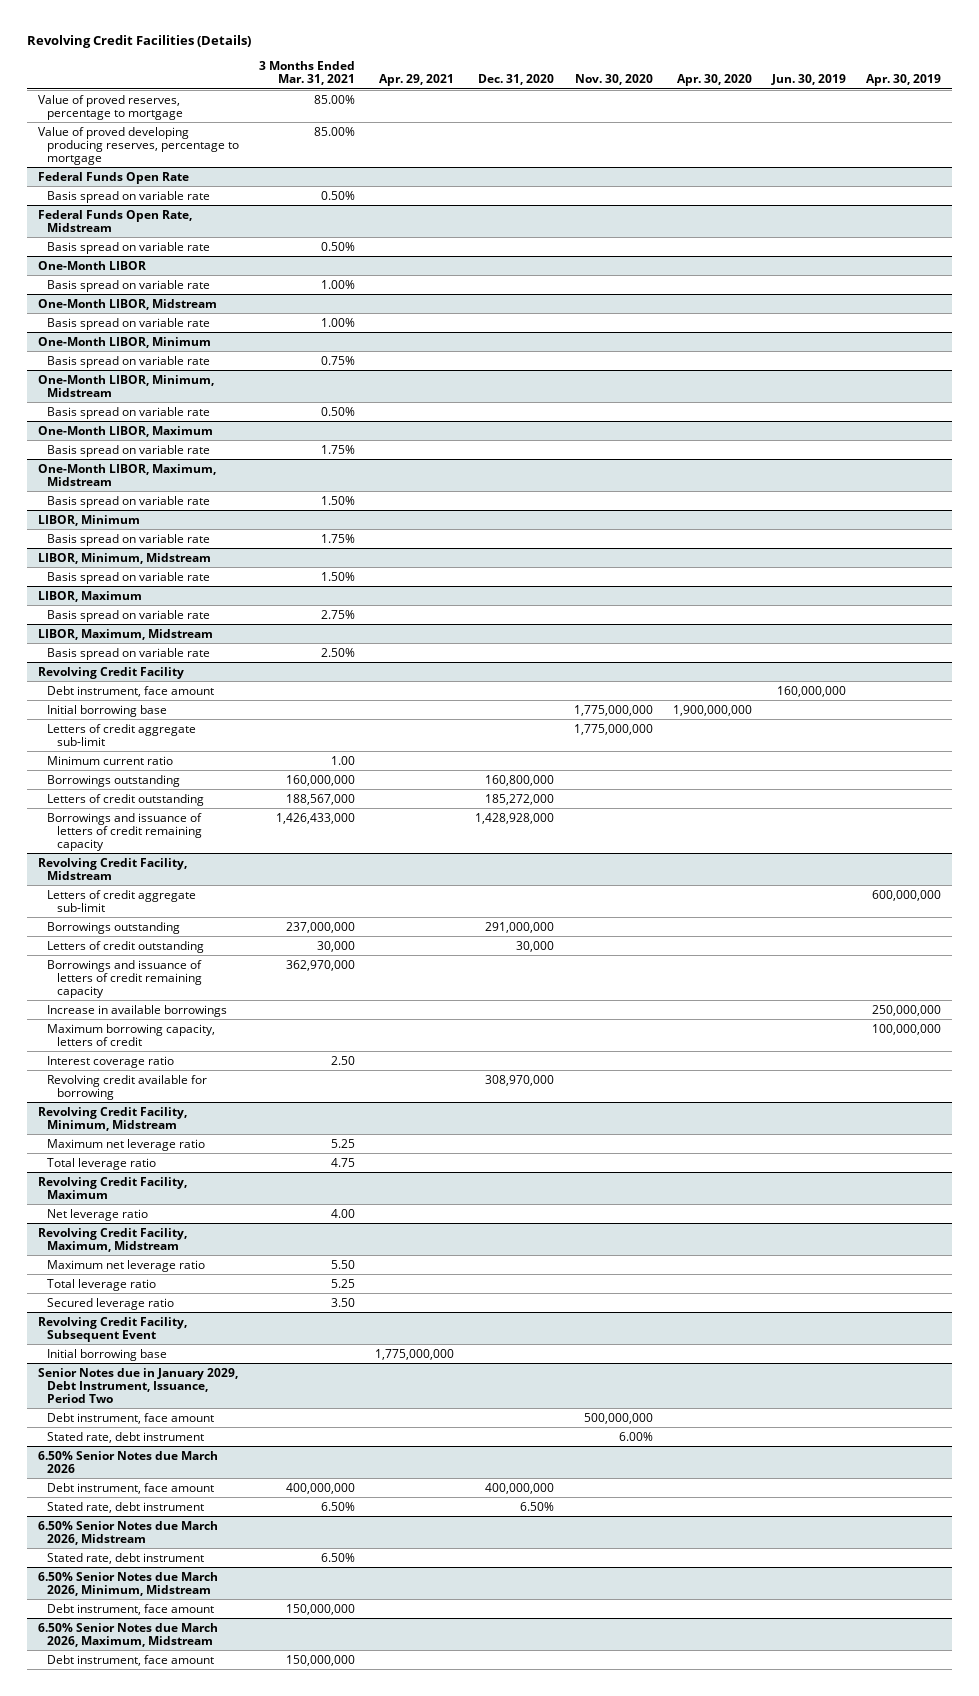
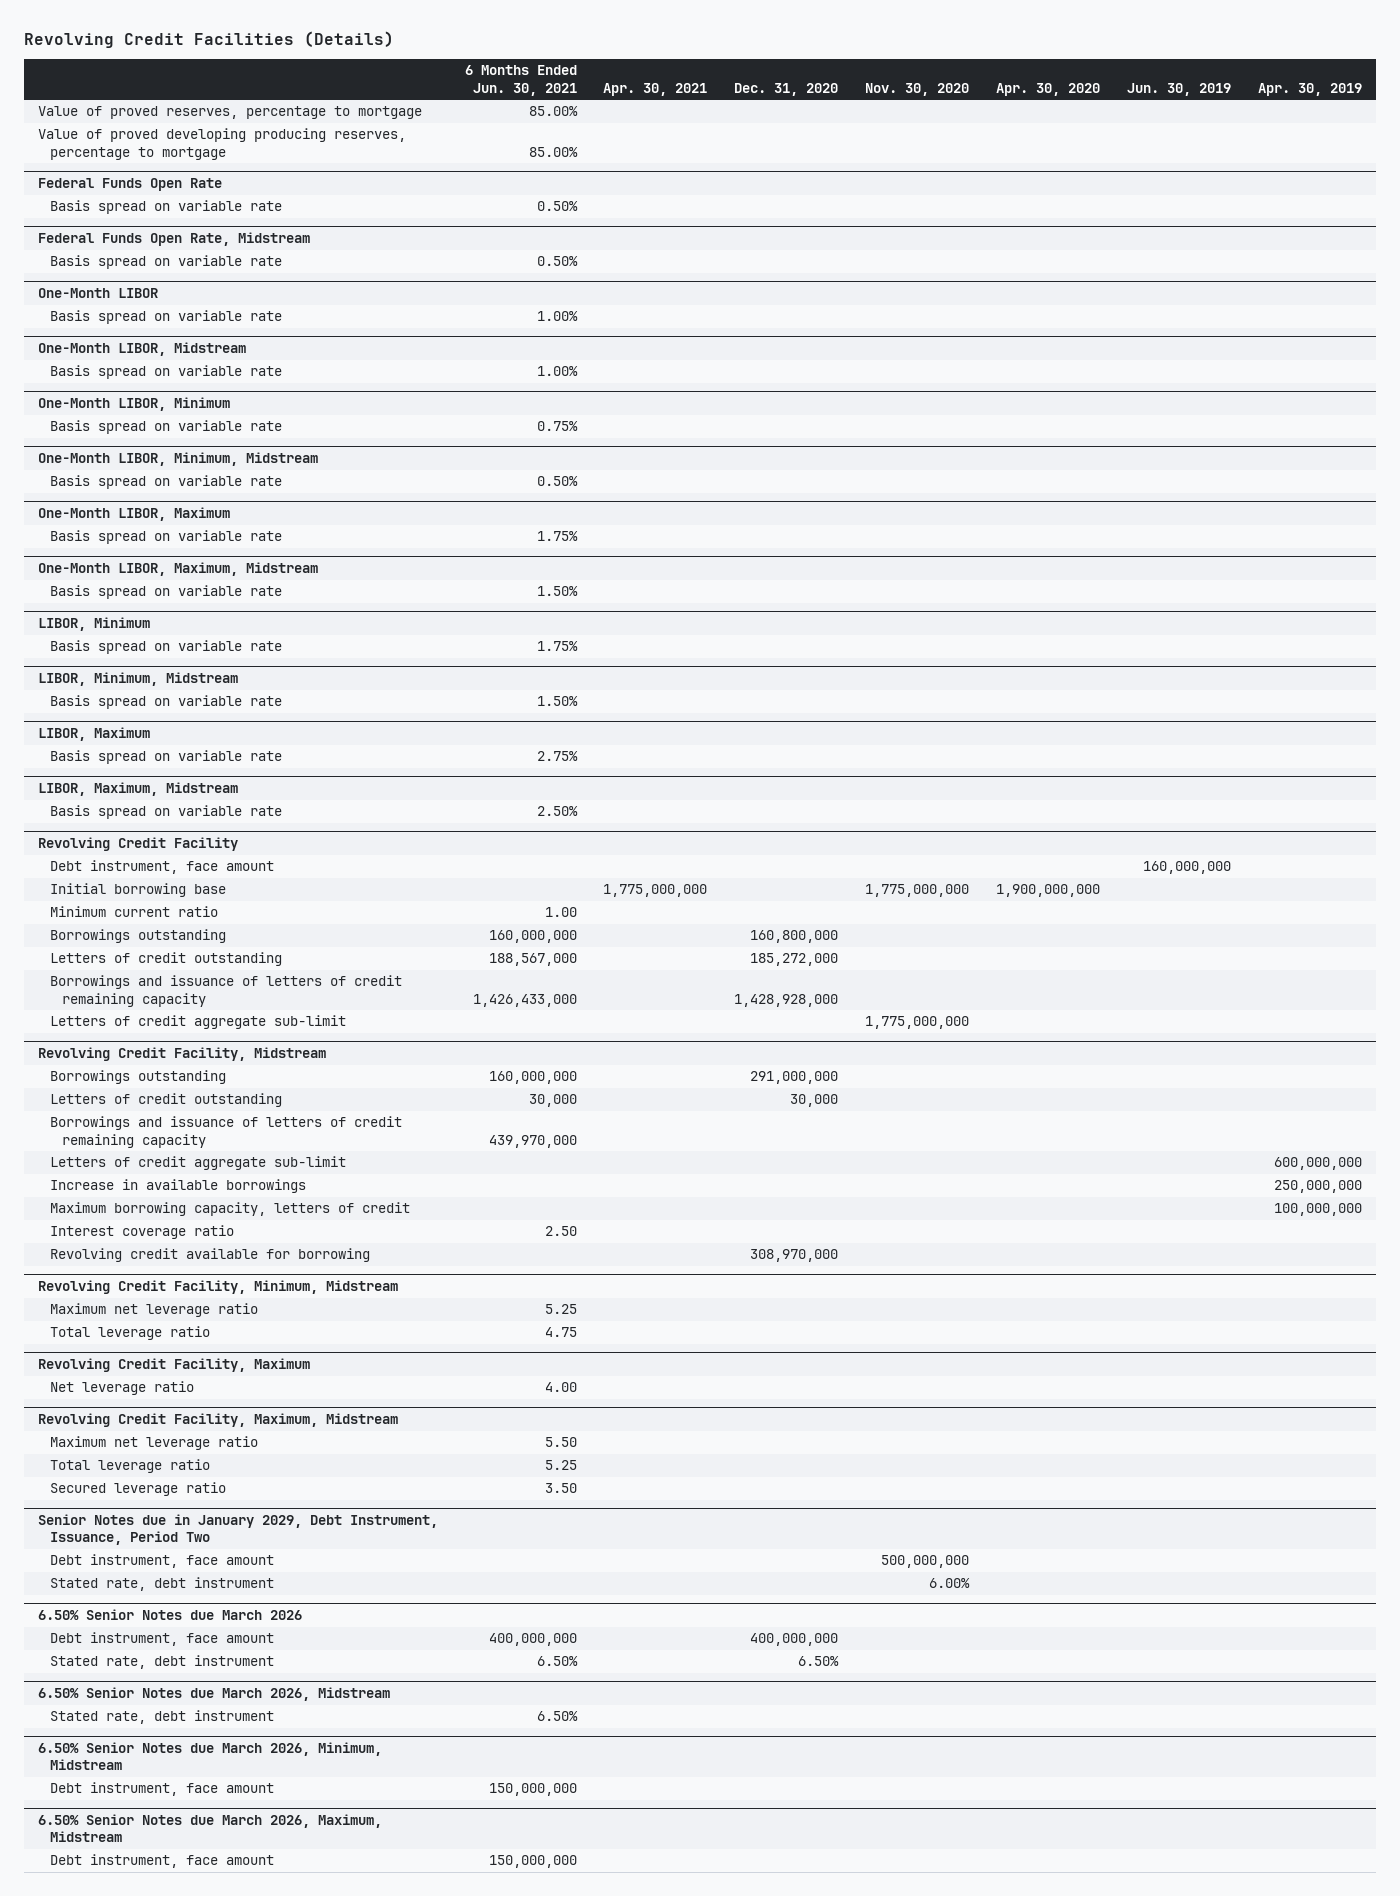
- | 3 Months Ended Mar. 31, 2021 | Apr. 29, 2021 | Dec. 31, 2020 | Nov. 30, 2020 | Apr. 30, 2020 | Jun. 30, 2019 | Apr. 30, 2019
+ | 6 Months Ended Jun. 30, 2021 | Apr. 30, 2021 | Dec. 31, 2020 | Nov. 30, 2020 | Apr. 30, 2020 | Jun. 30, 2019 | Apr. 30, 2019
@ Revolving Credit Facility
moved down: Letters of credit aggregate sub-limit | | | | 1,775,000,000 | | |
@ Revolving Credit Facility, Midstream
moved down: Letters of credit aggregate sub-limit | | | | | | | 600,000,000
- Revolving Credit Facility, Subsequent Event
- Initial borrowing base | | 1,775,000,000 | | | | |

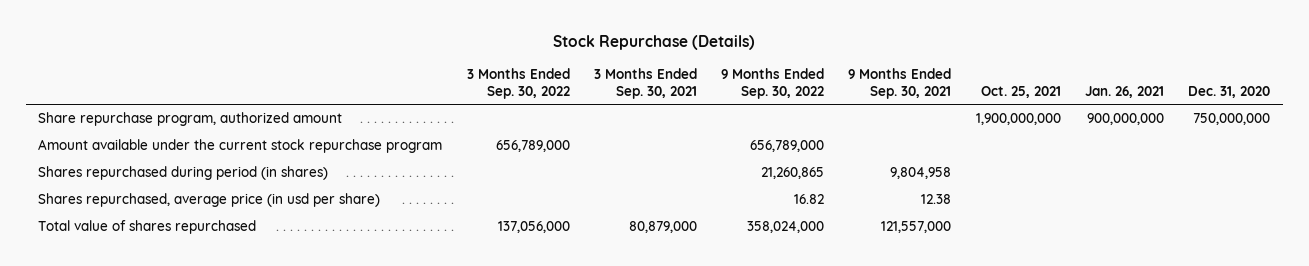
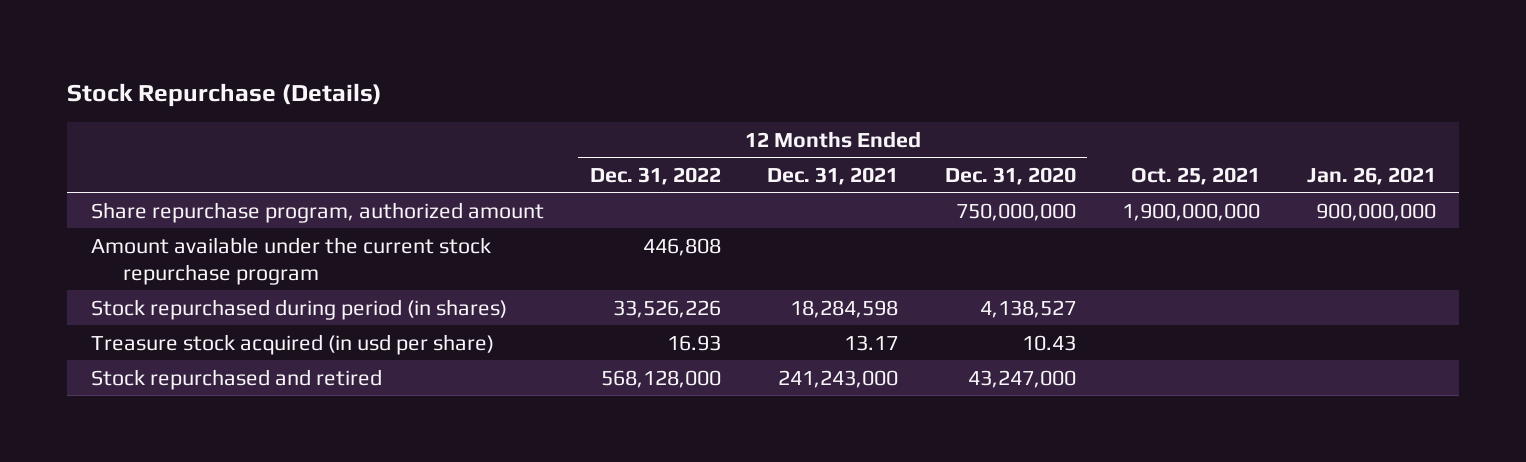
- | 3 Months Ended Sep. 30, 2022 | 3 Months Ended Sep. 30, 2021 | 9 Months Ended Sep. 30, 2022 | 9 Months Ended Sep. 30, 2021 | Oct. 25, 2021 | Jan. 26, 2021 | Dec. 31, 2020
+ | 12 Months Ended Dec. 31, 2022 | 12 Months Ended Dec. 31, 2021 | 12 Months Ended Dec. 31, 2020 | Oct. 25, 2021 | Jan. 26, 2021
- Shares repurchased during period (in shares) | | | 21,260,865 | 9,804,958 | | |
- Shares repurchased, average price (in usd per share) | | | 16.82 | 12.38 | | |
- Total value of shares repurchased | 137,056,000 | 80,879,000 | 358,024,000 | 121,557,000 | | |
+ Stock repurchased during period (in shares) | 33,526,226 | 18,284,598 | 4,138,527 | |
+ Treasure stock acquired (in usd per share) | 16.93 | 13.17 | 10.43 | |
+ Stock repurchased and retired | 568,128,000 | 241,243,000 | 43,247,000 | |

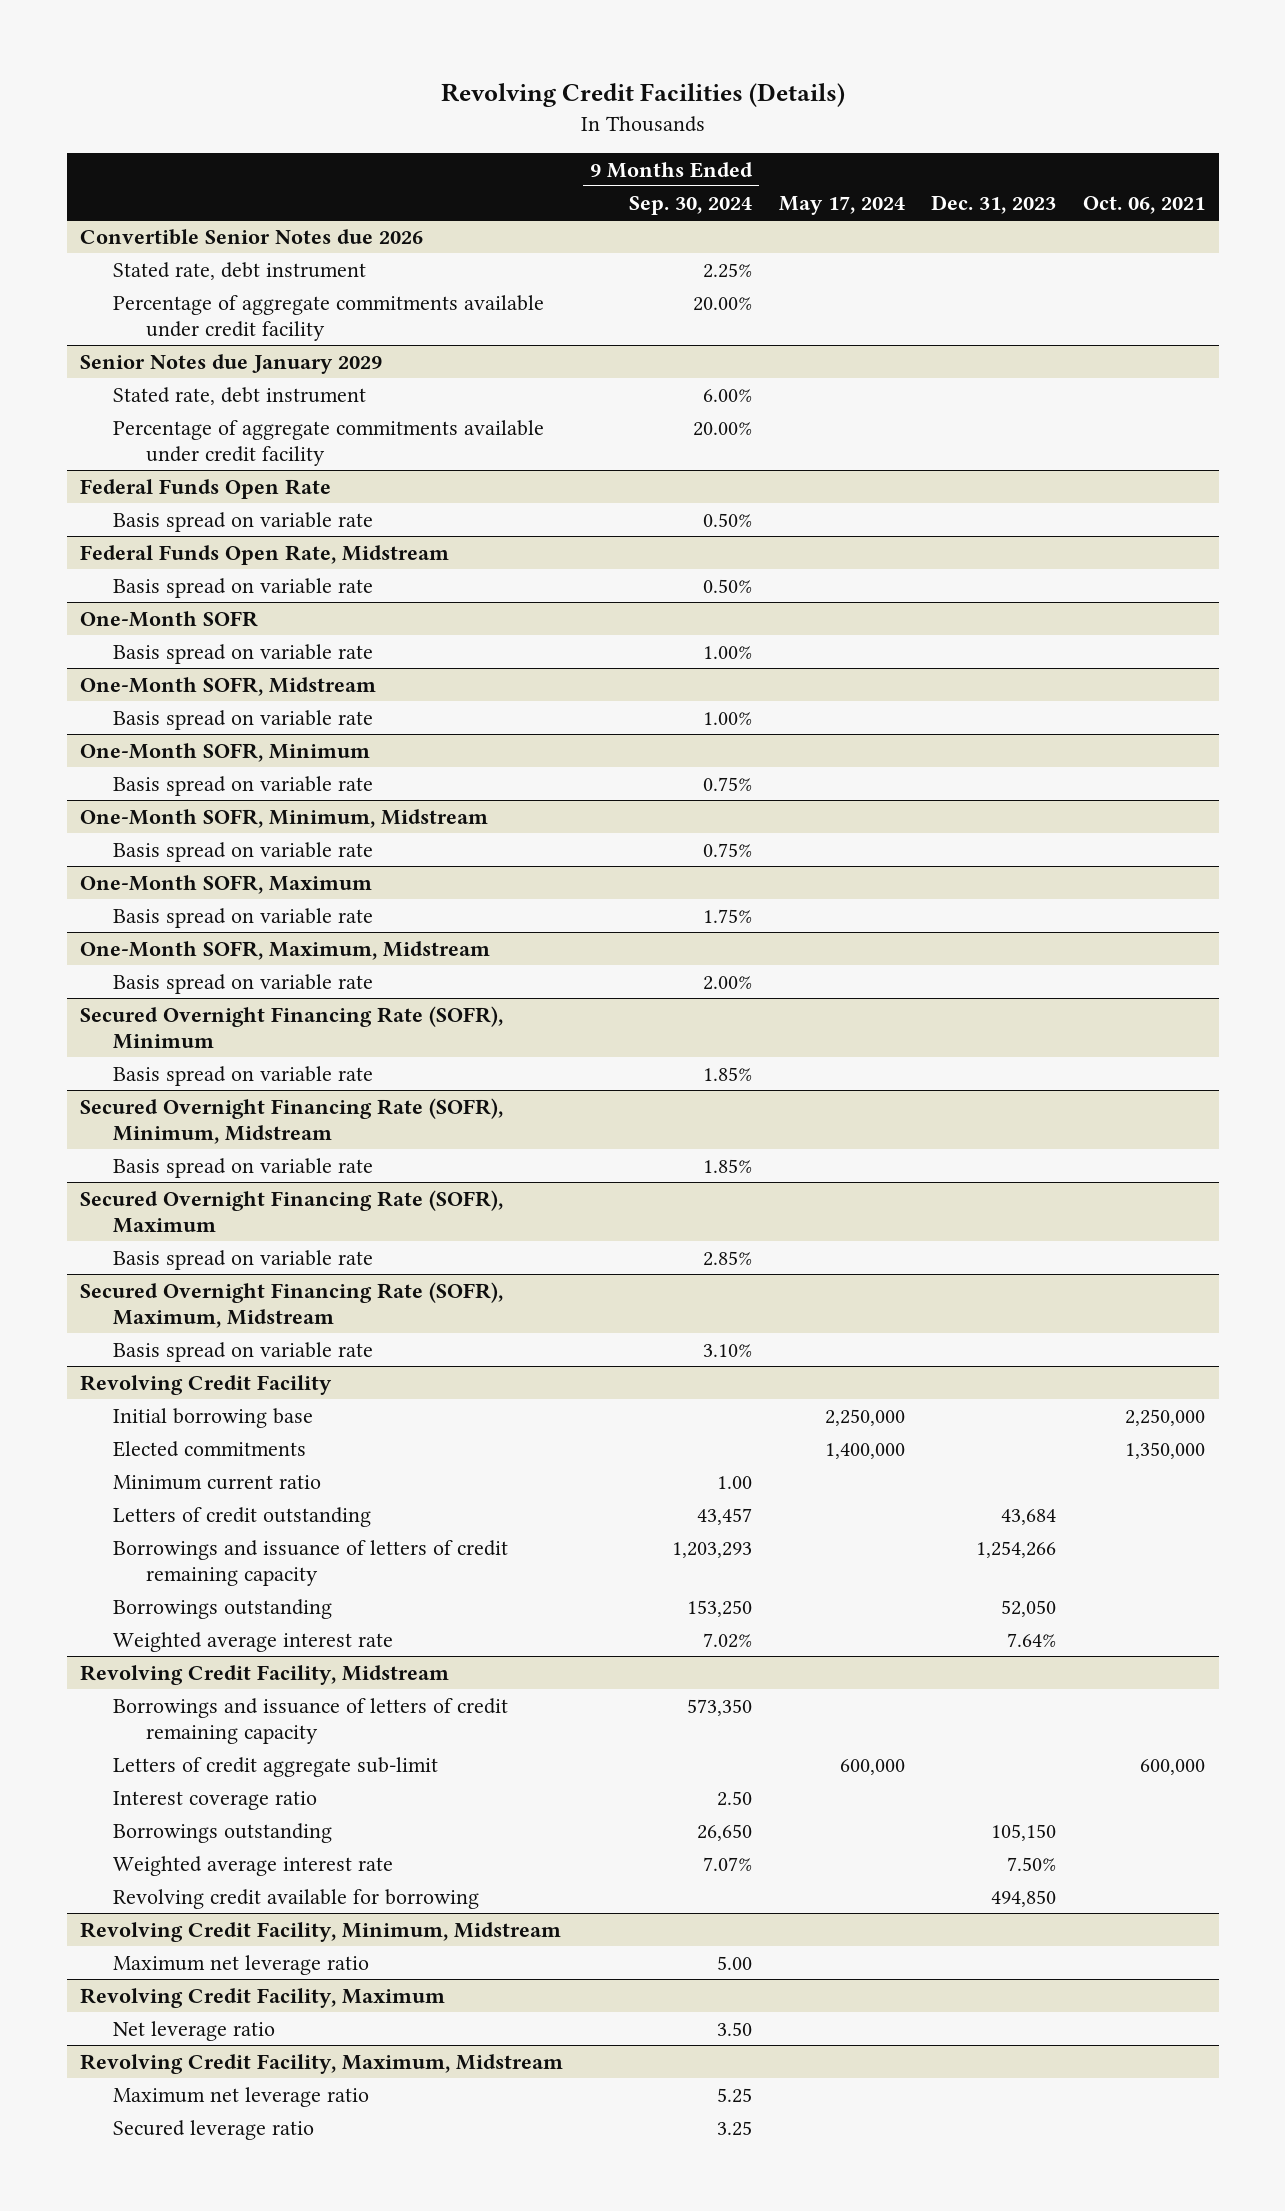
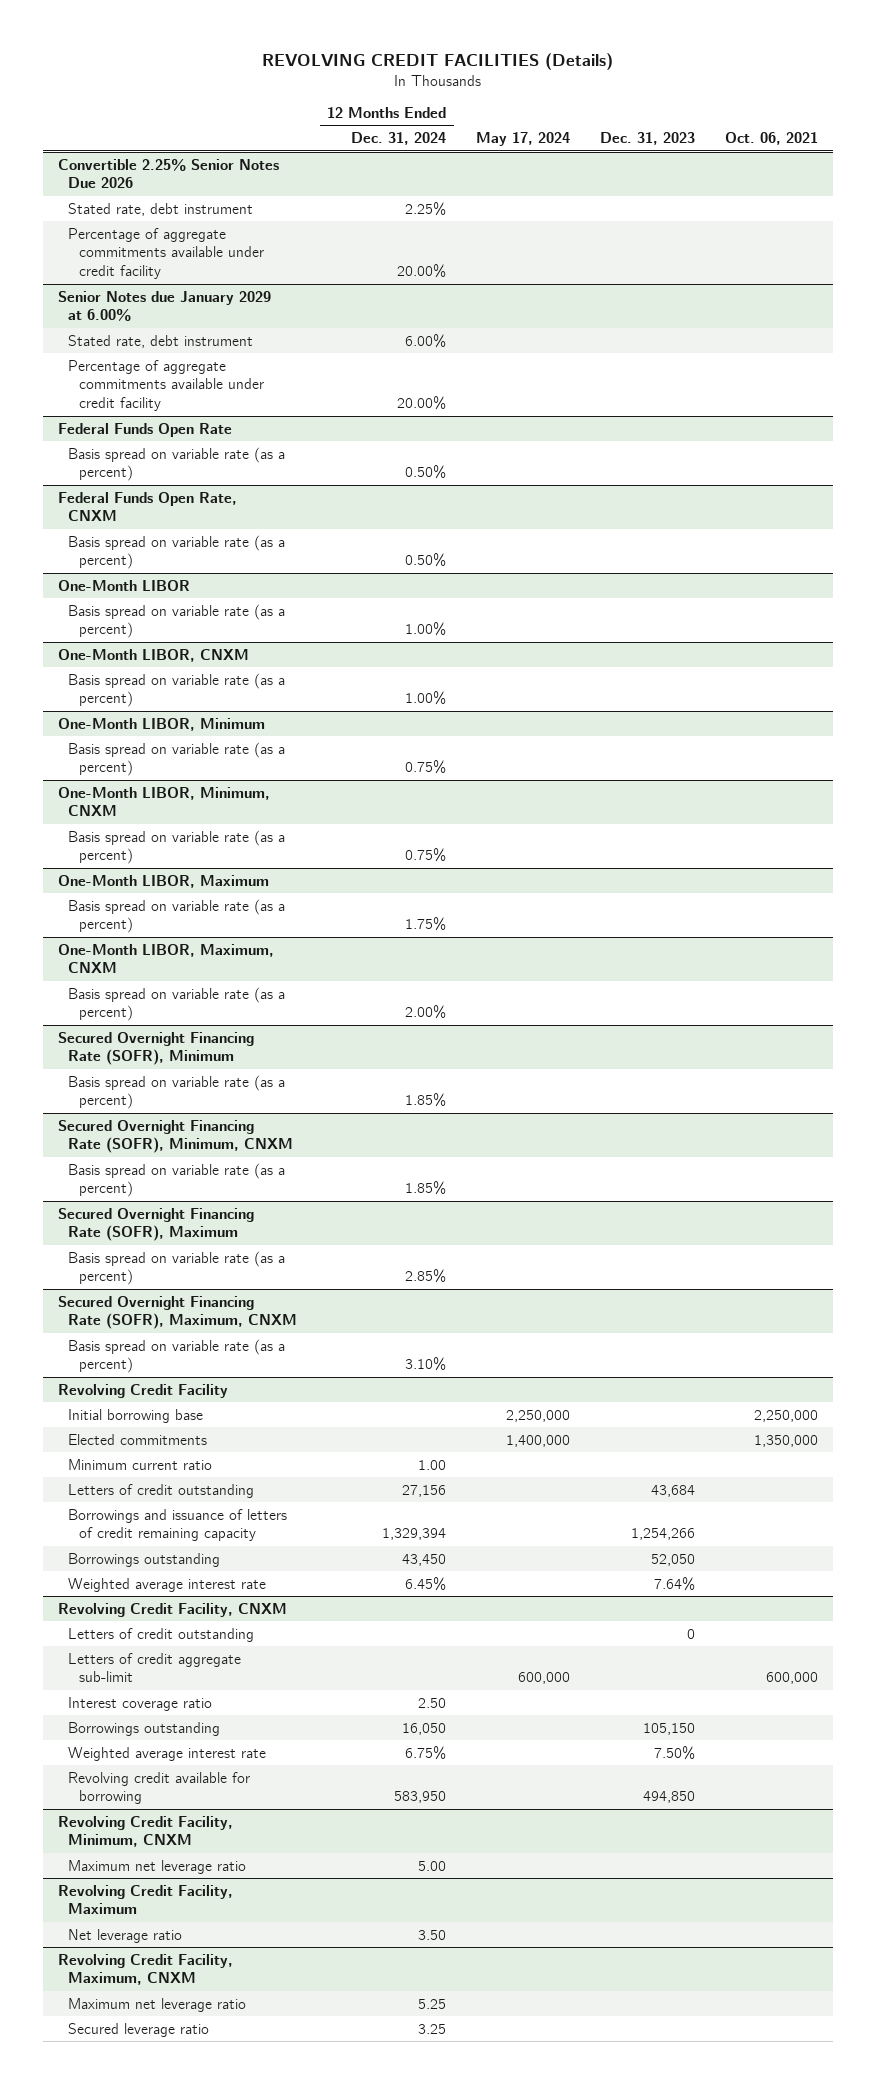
- Revolving Credit Facilities (Details)
+ REVOLVING CREDIT FACILITIES (Details)
- | 9 Months Ended Sep. 30, 2024 | May 17, 2024 | Dec. 31, 2023 | Oct. 06, 2021
+ | 12 Months Ended Dec. 31, 2024 | May 17, 2024 | Dec. 31, 2023 | Oct. 06, 2021
- Convertible Senior Notes due 2026
+ Convertible 2.25% Senior Notes Due 2026
- Senior Notes due January 2029
+ Senior Notes due January 2029 at 6.00%
@ Federal Funds Open Rate
- Basis spread on variable rate | 0.50% | | |
- Federal Funds Open Rate, Midstream
- Basis spread on variable rate | 0.50% | | |
- One-Month SOFR
- Basis spread on variable rate | 1.00% | | |
- One-Month SOFR, Midstream
- Basis spread on variable rate | 1.00% | | |
- One-Month SOFR, Minimum
- Basis spread on variable rate | 0.75% | | |
- One-Month SOFR, Minimum, Midstream
- Basis spread on variable rate | 0.75% | | |
- One-Month SOFR, Maximum
- Basis spread on variable rate | 1.75% | | |
- One-Month SOFR, Maximum, Midstream
- Basis spread on variable rate | 2.00% | | |
@ Federal Funds Open Rate
+ Basis spread on variable rate (as a percent) | 0.50% | | |
+ Federal Funds Open Rate, CNXM
+ Basis spread on variable rate (as a percent) | 0.50% | | |
+ One-Month LIBOR
+ Basis spread on variable rate (as a percent) | 1.00% | | |
+ One-Month LIBOR, CNXM
+ Basis spread on variable rate (as a percent) | 1.00% | | |
+ One-Month LIBOR, Minimum
+ Basis spread on variable rate (as a percent) | 0.75% | | |
+ One-Month LIBOR, Minimum, CNXM
+ Basis spread on variable rate (as a percent) | 0.75% | | |
+ One-Month LIBOR, Maximum
+ Basis spread on variable rate (as a percent) | 1.75% | | |
+ One-Month LIBOR, Maximum, CNXM
+ Basis spread on variable rate (as a percent) | 2.00% | | |
@ Secured Overnight Financing Rate (SOFR), Minimum
- Basis spread on variable rate | 1.85% | | |
- Secured Overnight Financing Rate (SOFR), Minimum, Midstream
- Basis spread on variable rate | 1.85% | | |
@ Secured Overnight Financing Rate (SOFR), Minimum
+ Basis spread on variable rate (as a percent) | 1.85% | | |
+ Secured Overnight Financing Rate (SOFR), Minimum, CNXM
+ Basis spread on variable rate (as a percent) | 1.85% | | |
@ Secured Overnight Financing Rate (SOFR), Maximum
- Basis spread on variable rate | 2.85% | | |
- Secured Overnight Financing Rate (SOFR), Maximum, Midstream
- Basis spread on variable rate | 3.10% | | |
@ Secured Overnight Financing Rate (SOFR), Maximum
+ Basis spread on variable rate (as a percent) | 2.85% | | |
+ Secured Overnight Financing Rate (SOFR), Maximum, CNXM
+ Basis spread on variable rate (as a percent) | 3.10% | | |
- Revolving Credit Facility, Midstream
- Borrowings and issuance of letters of credit remaining capacity | 573,350 | | |
+ Revolving Credit Facility, CNXM
+ Letters of credit outstanding | | | 0 |
- Revolving Credit Facility, Minimum, Midstream
+ Revolving Credit Facility, Minimum, CNXM
- Revolving Credit Facility, Maximum, Midstream
+ Revolving Credit Facility, Maximum, CNXM

